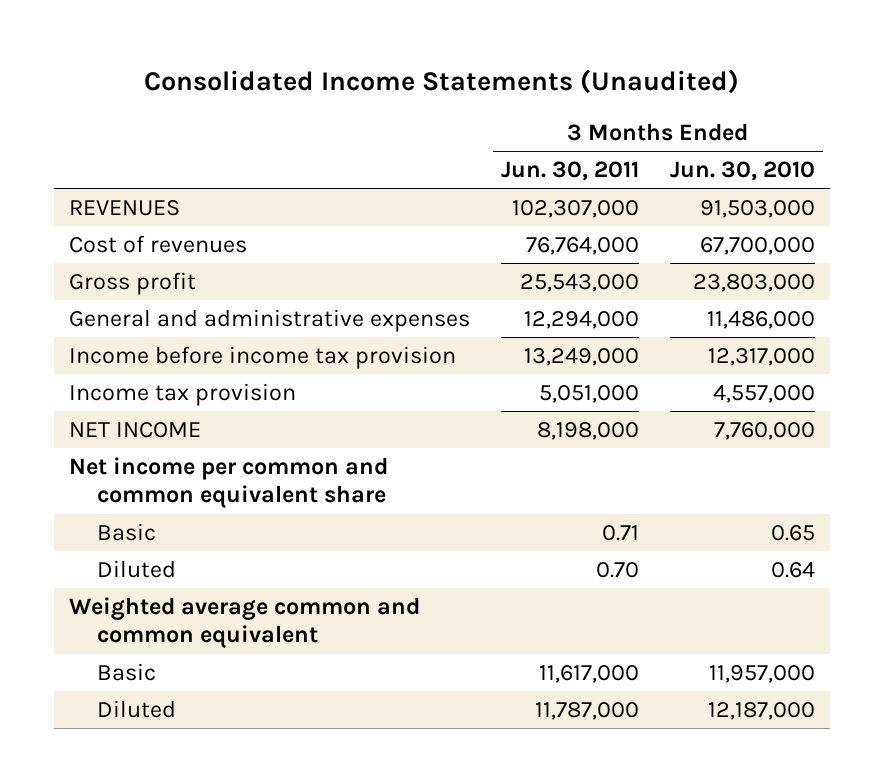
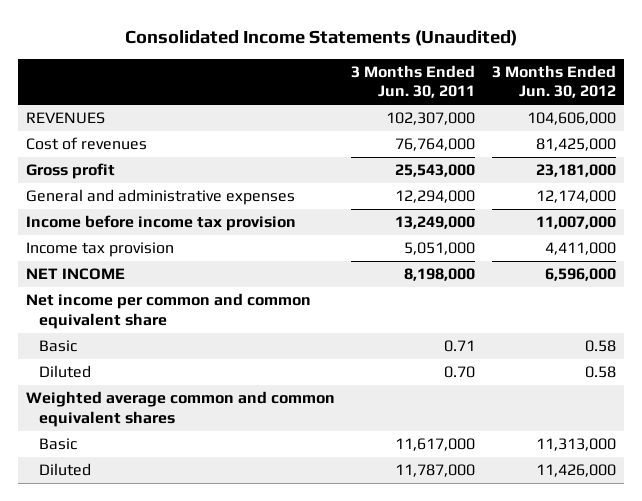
- | 3 Months Ended Jun. 30, 2011 | 3 Months Ended Jun. 30, 2010
+ | 3 Months Ended Jun. 30, 2011 | 3 Months Ended Jun. 30, 2012
- Weighted average common and common equivalent
+ Weighted average common and common equivalent shares

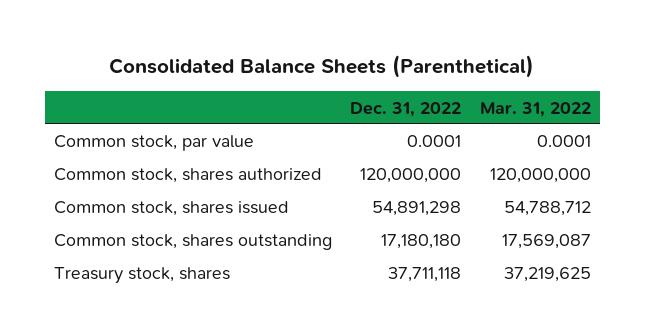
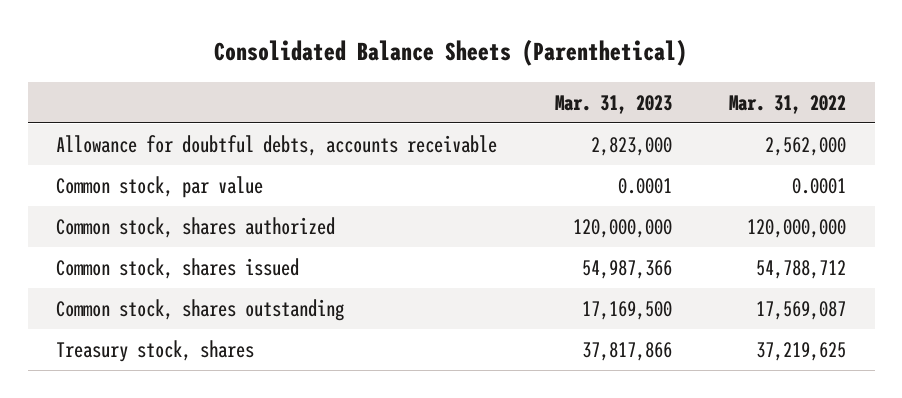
- | Dec. 31, 2022 | Mar. 31, 2022
+ | Mar. 31, 2023 | Mar. 31, 2022
+ Allowance for doubtful debts, accounts receivable | 2,823,000 | 2,562,000

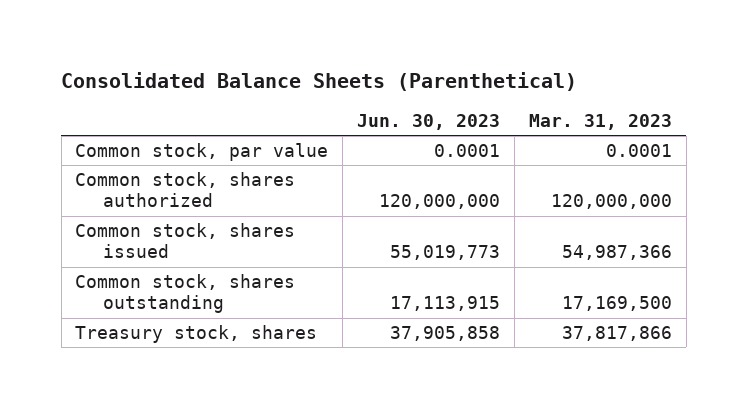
- | Mar. 31, 2023 | Mar. 31, 2022
+ | Jun. 30, 2023 | Mar. 31, 2023
- Allowance for doubtful debts, accounts receivable | 2,823,000 | 2,562,000

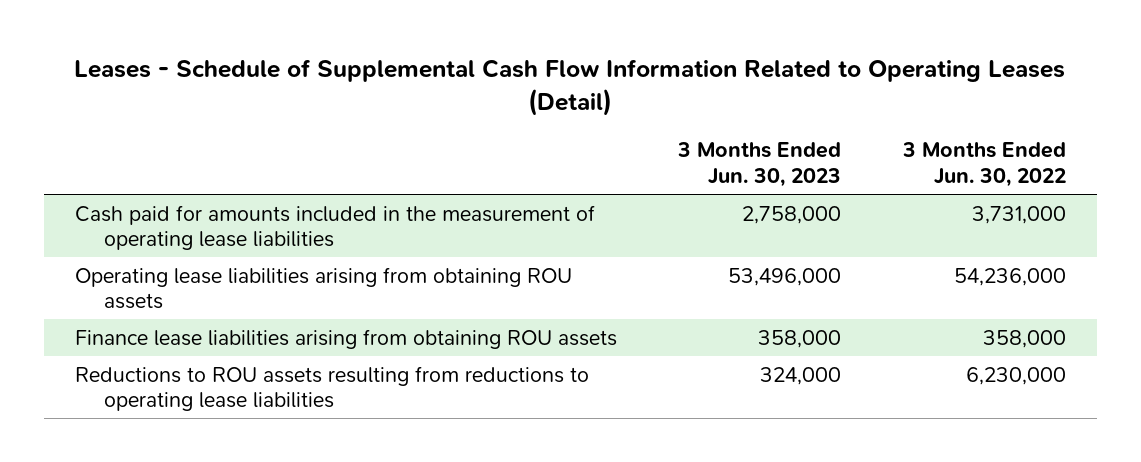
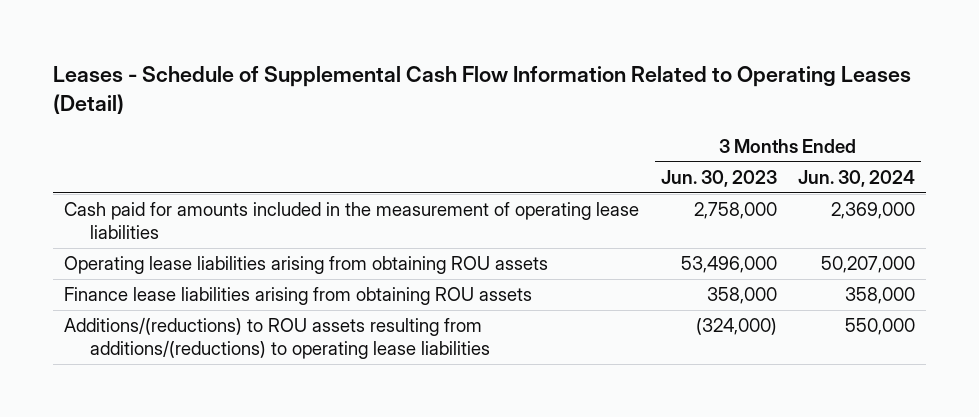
- | 3 Months Ended Jun. 30, 2023 | 3 Months Ended Jun. 30, 2022
+ | 3 Months Ended Jun. 30, 2023 | 3 Months Ended Jun. 30, 2024
- Reductions to ROU assets resulting from reductions to operating lease liabilities | 324,000 | 6,230,000
+ Additions/(reductions) to ROU assets resulting from additions/(reductions) to operating lease liabilities | (324,000) | 550,000

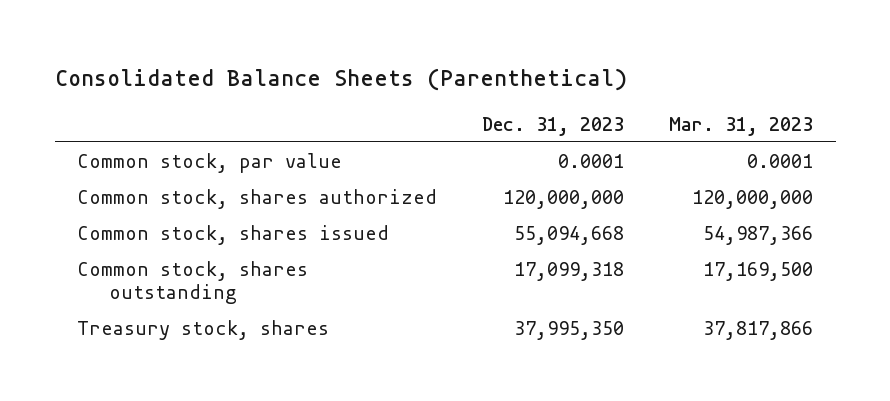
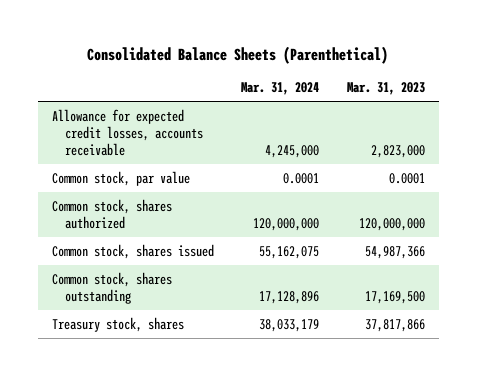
- | Dec. 31, 2023 | Mar. 31, 2023
+ | Mar. 31, 2024 | Mar. 31, 2023
+ Allowance for expected credit losses, accounts receivable | 4,245,000 | 2,823,000

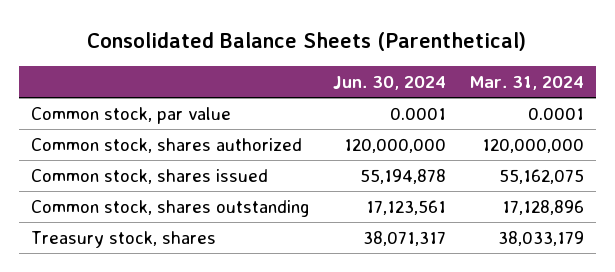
- | Mar. 31, 2024 | Mar. 31, 2023
+ | Jun. 30, 2024 | Mar. 31, 2024
- Allowance for expected credit losses, accounts receivable | 4,245,000 | 2,823,000

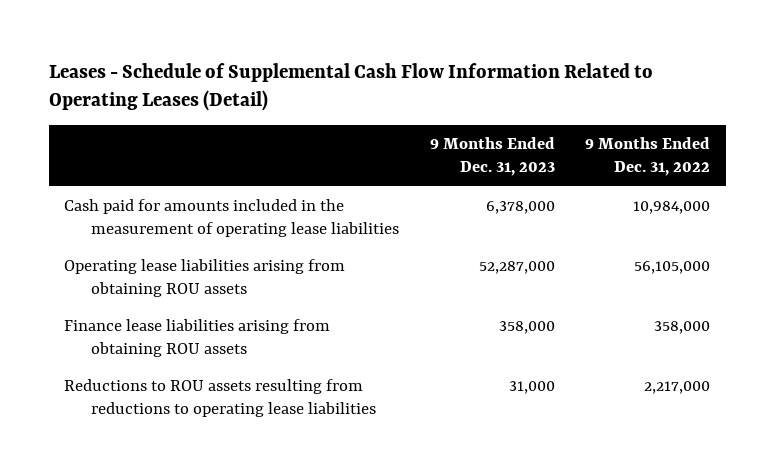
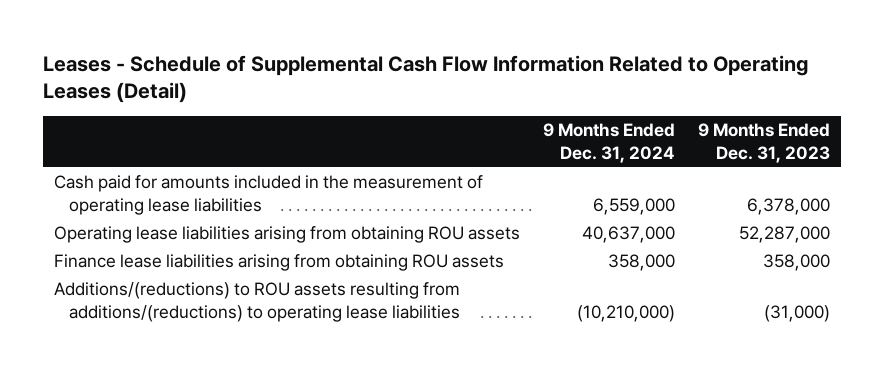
- | 9 Months Ended Dec. 31, 2023 | 9 Months Ended Dec. 31, 2022
+ | 9 Months Ended Dec. 31, 2024 | 9 Months Ended Dec. 31, 2023
- Reductions to ROU assets resulting from reductions to operating lease liabilities | 31,000 | 2,217,000
+ Additions/(reductions) to ROU assets resulting from additions/(reductions) to operating lease liabilities | (10,210,000) | (31,000)

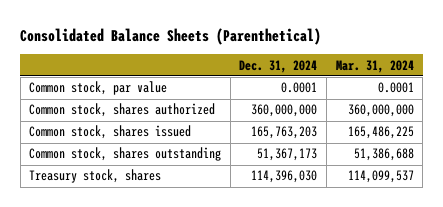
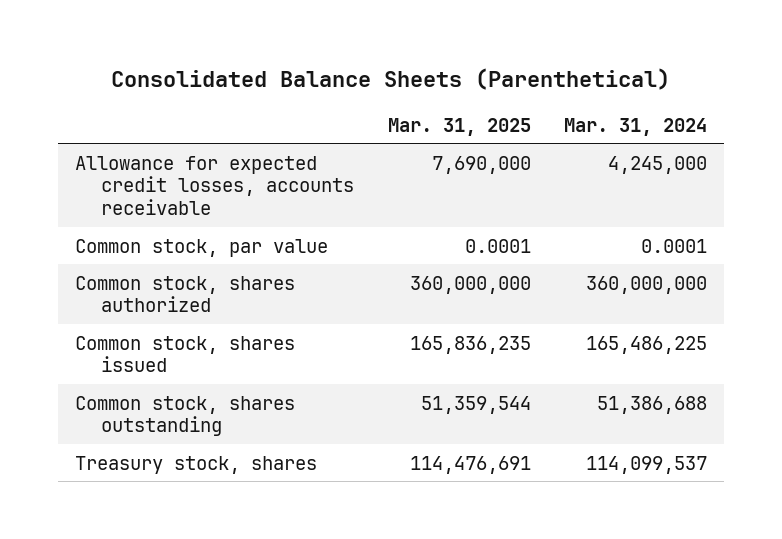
- | Dec. 31, 2024 | Mar. 31, 2024
+ | Mar. 31, 2025 | Mar. 31, 2024
+ Allowance for expected credit losses, accounts receivable | 7,690,000 | 4,245,000

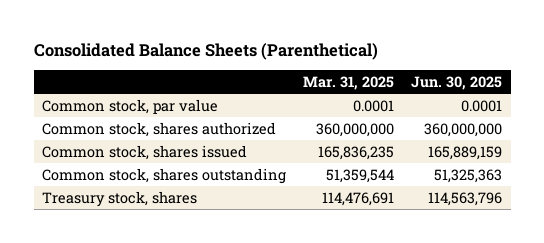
- | Mar. 31, 2025 | Mar. 31, 2024
+ | Mar. 31, 2025 | Jun. 30, 2025
- Allowance for expected credit losses, accounts receivable | 7,690,000 | 4,245,000

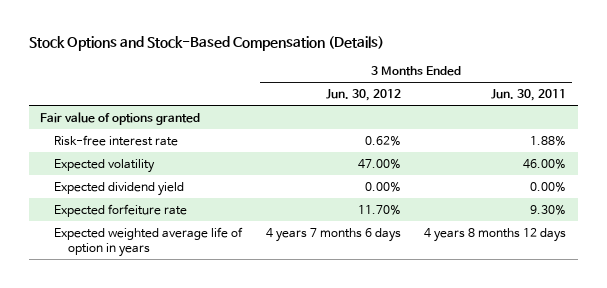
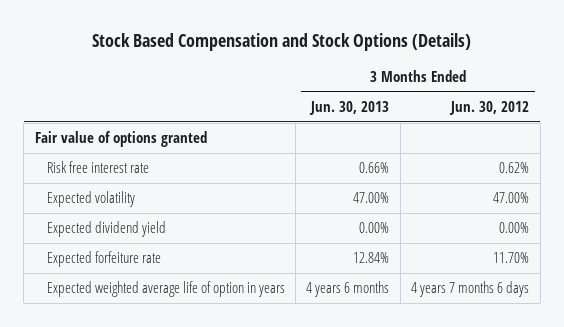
- Stock Options and Stock-Based Compensation (Details)
+ Stock Based Compensation and Stock Options (Details)
- | 3 Months Ended Jun. 30, 2012 | 3 Months Ended Jun. 30, 2011
+ | 3 Months Ended Jun. 30, 2013 | 3 Months Ended Jun. 30, 2012
- Risk-free interest rate | 0.62% | 1.88%
+ Risk free interest rate | 0.66% | 0.62%

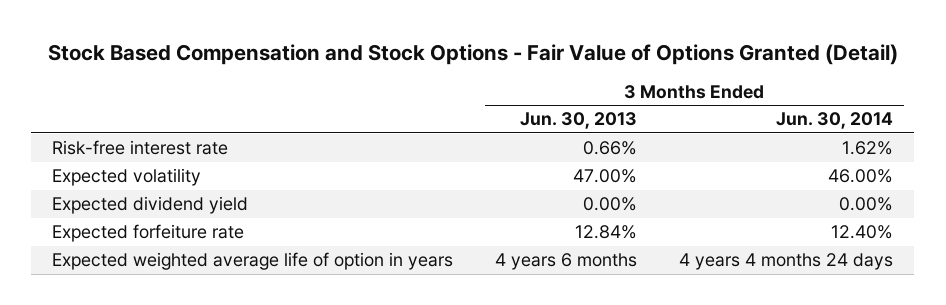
- Stock Based Compensation and Stock Options (Details)
+ Stock Based Compensation and Stock Options - Fair Value of Options Granted (Detail)
- | 3 Months Ended Jun. 30, 2013 | 3 Months Ended Jun. 30, 2012
+ | 3 Months Ended Jun. 30, 2013 | 3 Months Ended Jun. 30, 2014
- Fair value of options granted
- Risk free interest rate | 0.66% | 0.62%
+ Risk-free interest rate | 0.66% | 1.62%

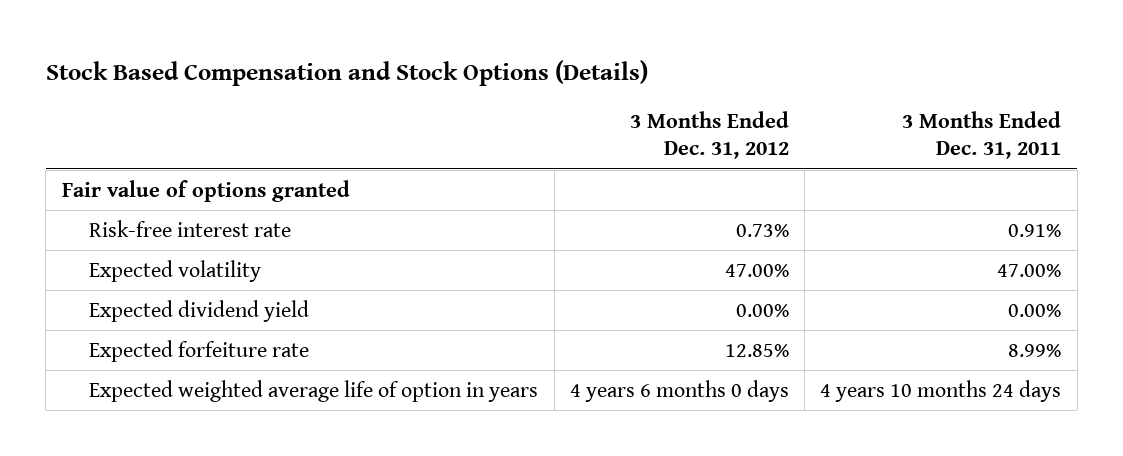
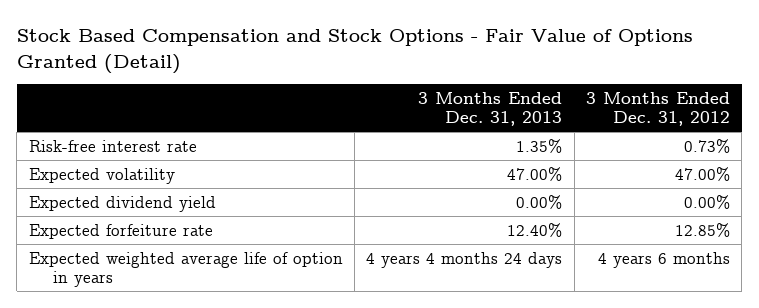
- Stock Based Compensation and Stock Options (Details)
+ Stock Based Compensation and Stock Options - Fair Value of Options Granted (Detail)
- | 3 Months Ended Dec. 31, 2012 | 3 Months Ended Dec. 31, 2011
+ | 3 Months Ended Dec. 31, 2013 | 3 Months Ended Dec. 31, 2012
- Fair value of options granted
- Expected weighted average life of option in years | 4 years 6 months 0 days | 4 years 10 months 24 days
+ Expected weighted average life of option in years | 4 years 4 months 24 days | 4 years 6 months

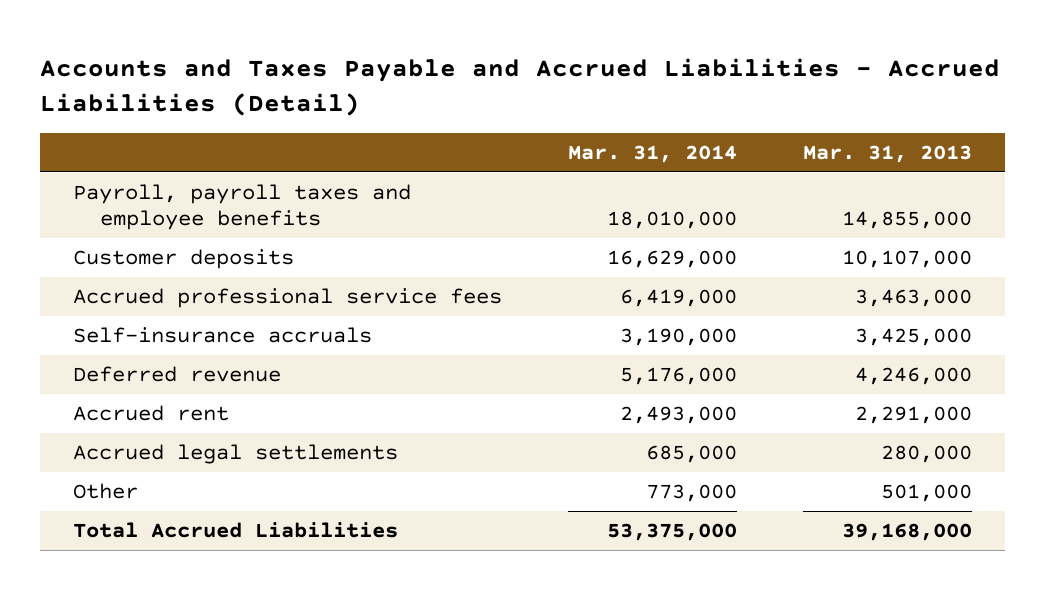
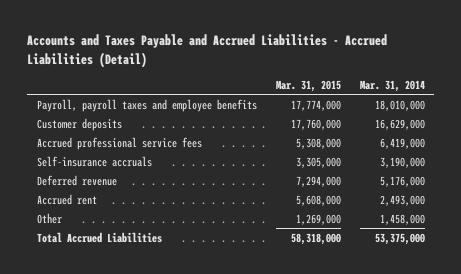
- | Mar. 31, 2014 | Mar. 31, 2013
+ | Mar. 31, 2015 | Mar. 31, 2014
- Accrued legal settlements | 685,000 | 280,000
- Other | 773,000 | 501,000
+ Other | 1,269,000 | 1,458,000

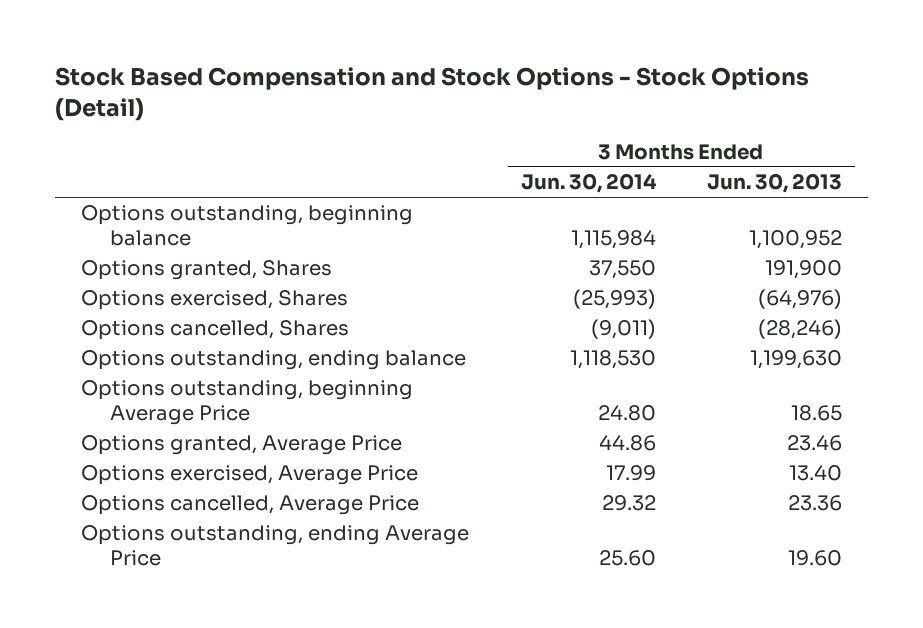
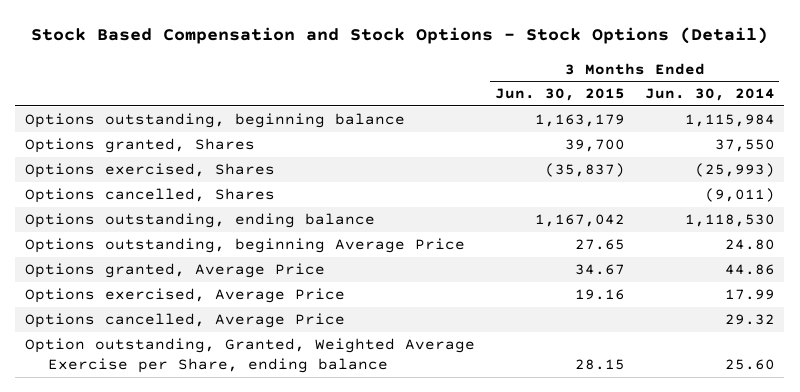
- | 3 Months Ended Jun. 30, 2014 | 3 Months Ended Jun. 30, 2013
+ | 3 Months Ended Jun. 30, 2015 | 3 Months Ended Jun. 30, 2014
- Options outstanding, ending Average Price | 25.60 | 19.60
+ Option outstanding, Granted, Weighted Average Exercise per Share, ending balance | 28.15 | 25.60

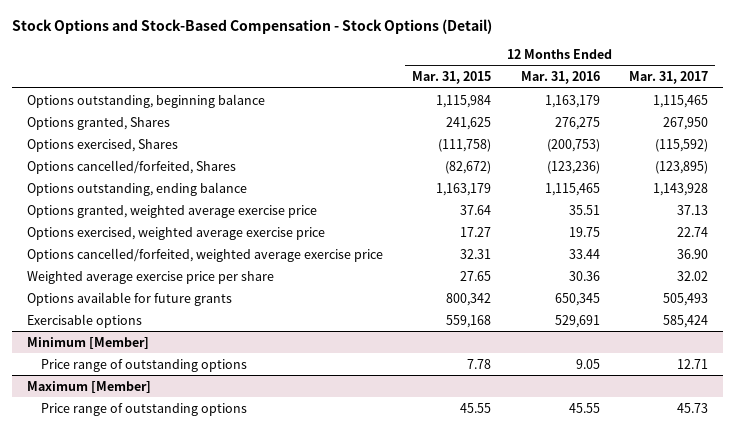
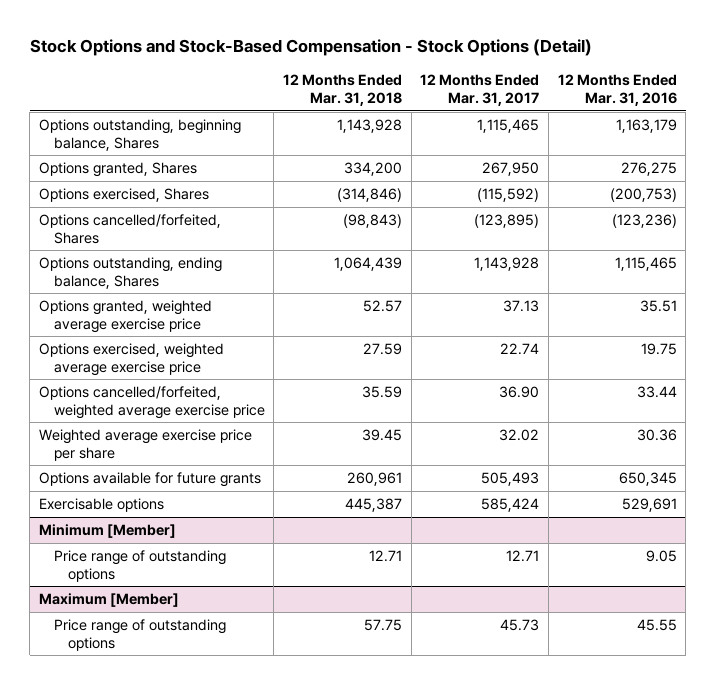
- | 12 Months Ended Mar. 31, 2015 | 12 Months Ended Mar. 31, 2016 | 12 Months Ended Mar. 31, 2017
+ | 12 Months Ended Mar. 31, 2018 | 12 Months Ended Mar. 31, 2017 | 12 Months Ended Mar. 31, 2016
- Options outstanding, beginning balance | 1,115,984 | 1,163,179 | 1,115,465
+ Options outstanding, beginning balance, Shares | 1,143,928 | 1,115,465 | 1,163,179
- Options outstanding, ending balance | 1,163,179 | 1,115,465 | 1,143,928
+ Options outstanding, ending balance, Shares | 1,064,439 | 1,143,928 | 1,115,465

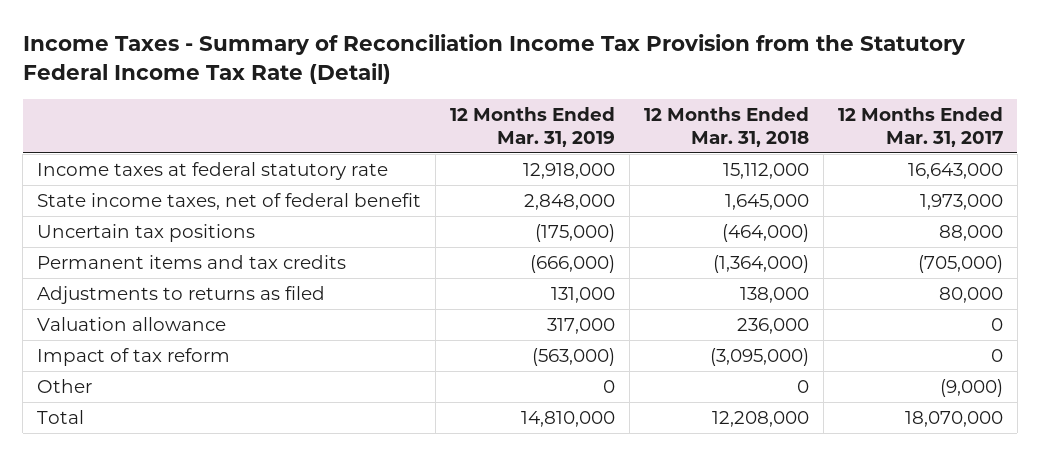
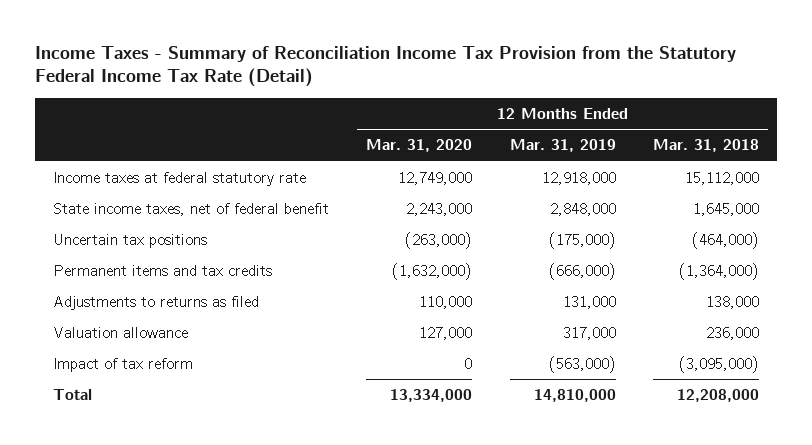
- | 12 Months Ended Mar. 31, 2019 | 12 Months Ended Mar. 31, 2018 | 12 Months Ended Mar. 31, 2017
+ | 12 Months Ended Mar. 31, 2020 | 12 Months Ended Mar. 31, 2019 | 12 Months Ended Mar. 31, 2018
- Other | 0 | 0 | (9,000)

